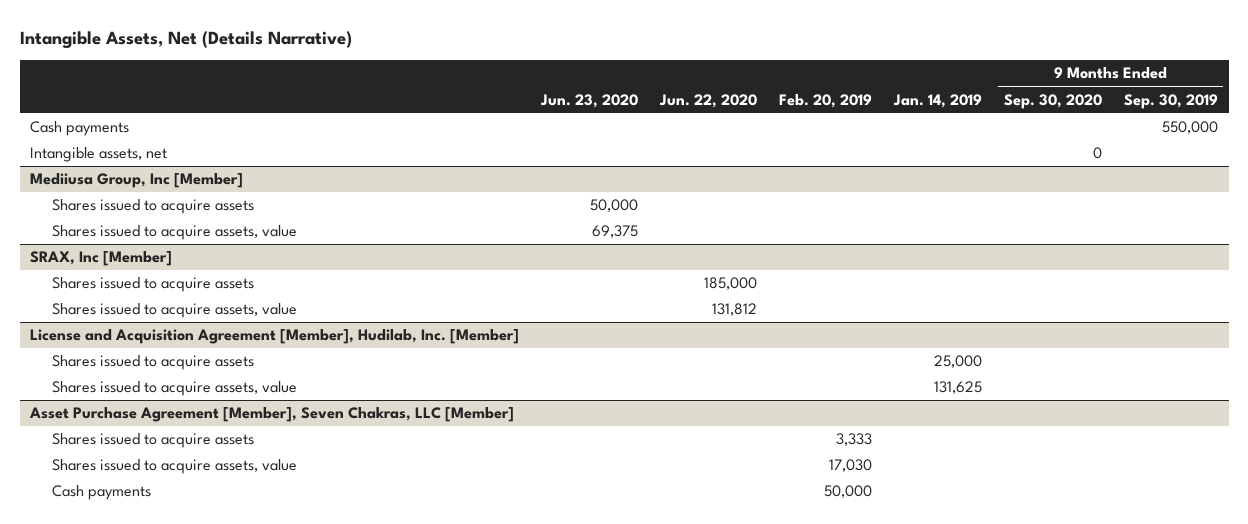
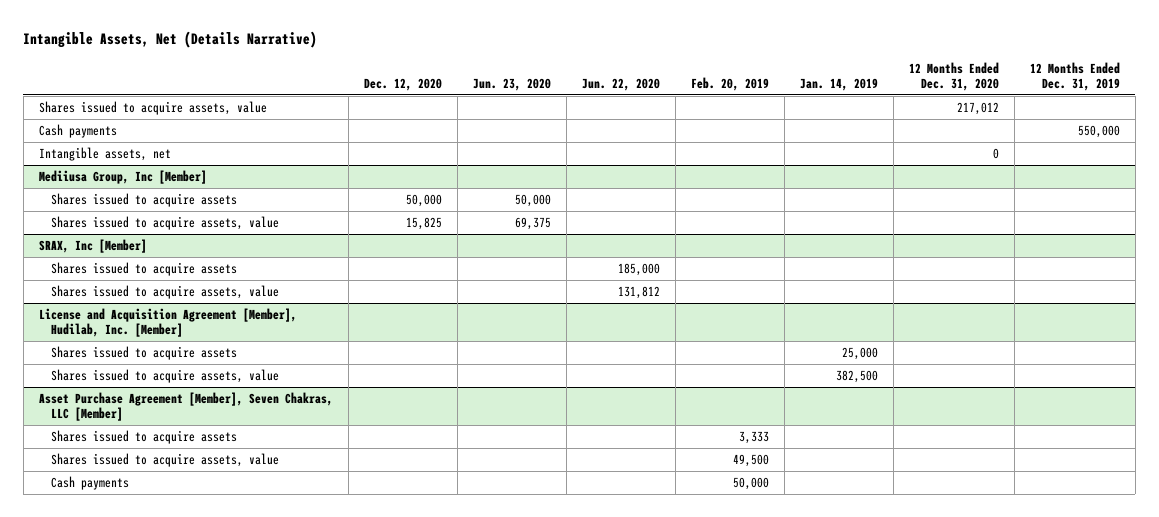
- | Jun. 23, 2020 | Jun. 22, 2020 | Feb. 20, 2019 | Jan. 14, 2019 | 9 Months Ended Sep. 30, 2020 | 9 Months Ended Sep. 30, 2019
+ | Dec. 12, 2020 | Jun. 23, 2020 | Jun. 22, 2020 | Feb. 20, 2019 | Jan. 14, 2019 | 12 Months Ended Dec. 31, 2020 | 12 Months Ended Dec. 31, 2019
+ Shares issued to acquire assets, value | | | | | | 217,012 |
@ License and Acquisition Agreement [Member], Hudilab, Inc. [Member]
- Shares issued to acquire assets, value | | | | 131,625 | |
+ Shares issued to acquire assets, value | | | | | 382,500 | |
@ Asset Purchase Agreement [Member], Seven Chakras, LLC [Member]
- Shares issued to acquire assets, value | | | 17,030 | | |
+ Shares issued to acquire assets, value | | | | 49,500 | | |

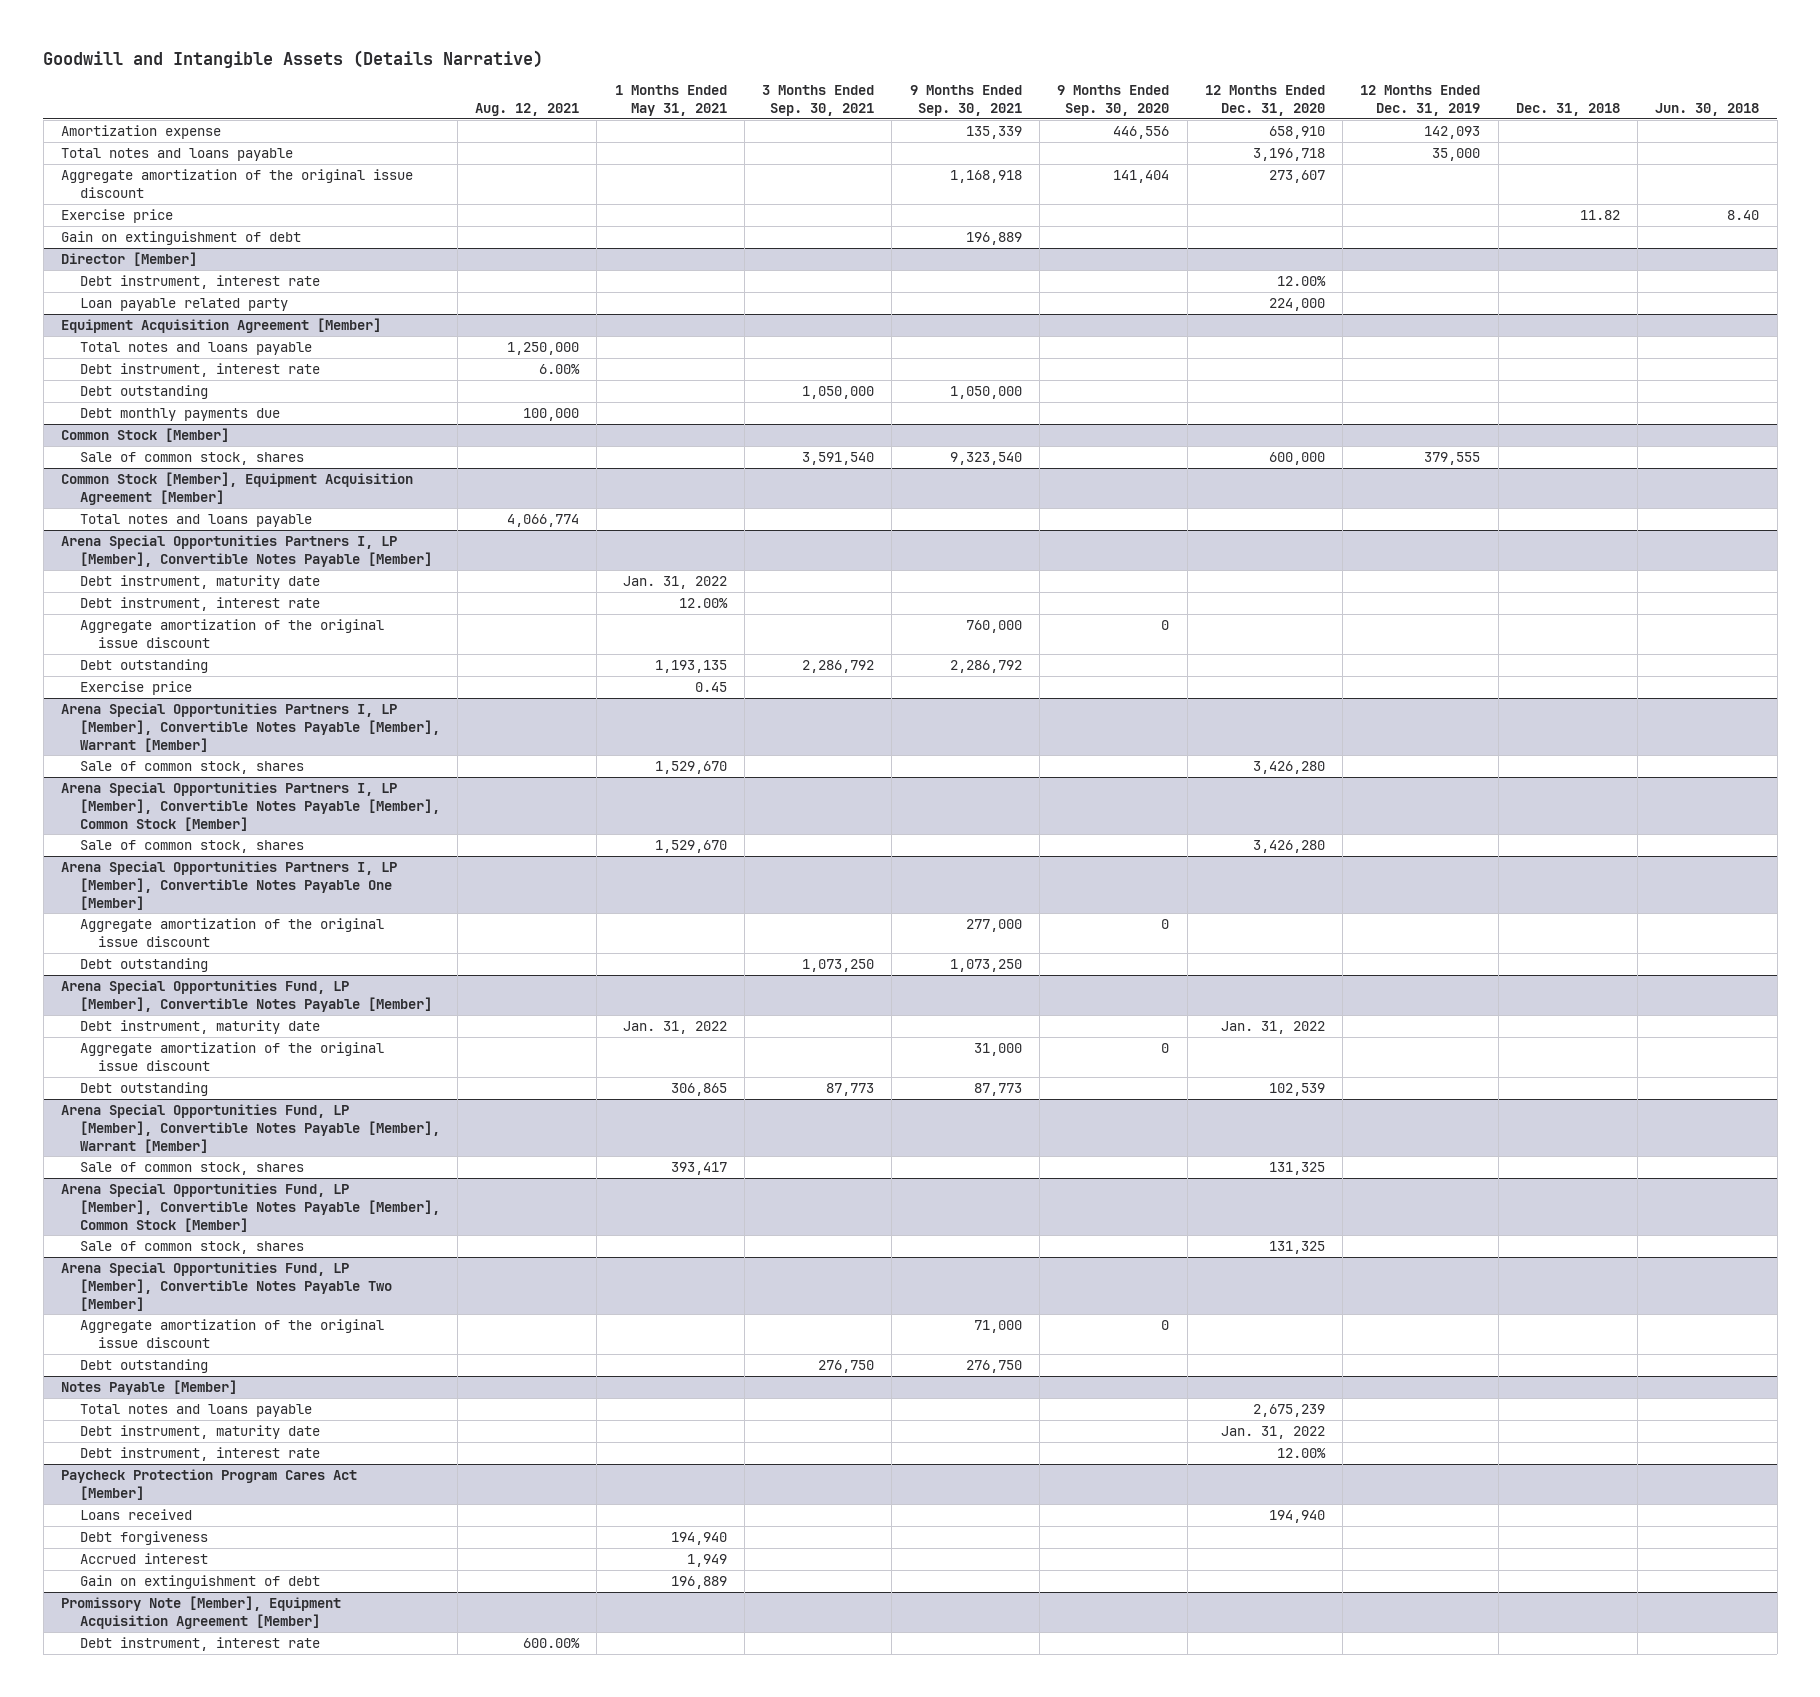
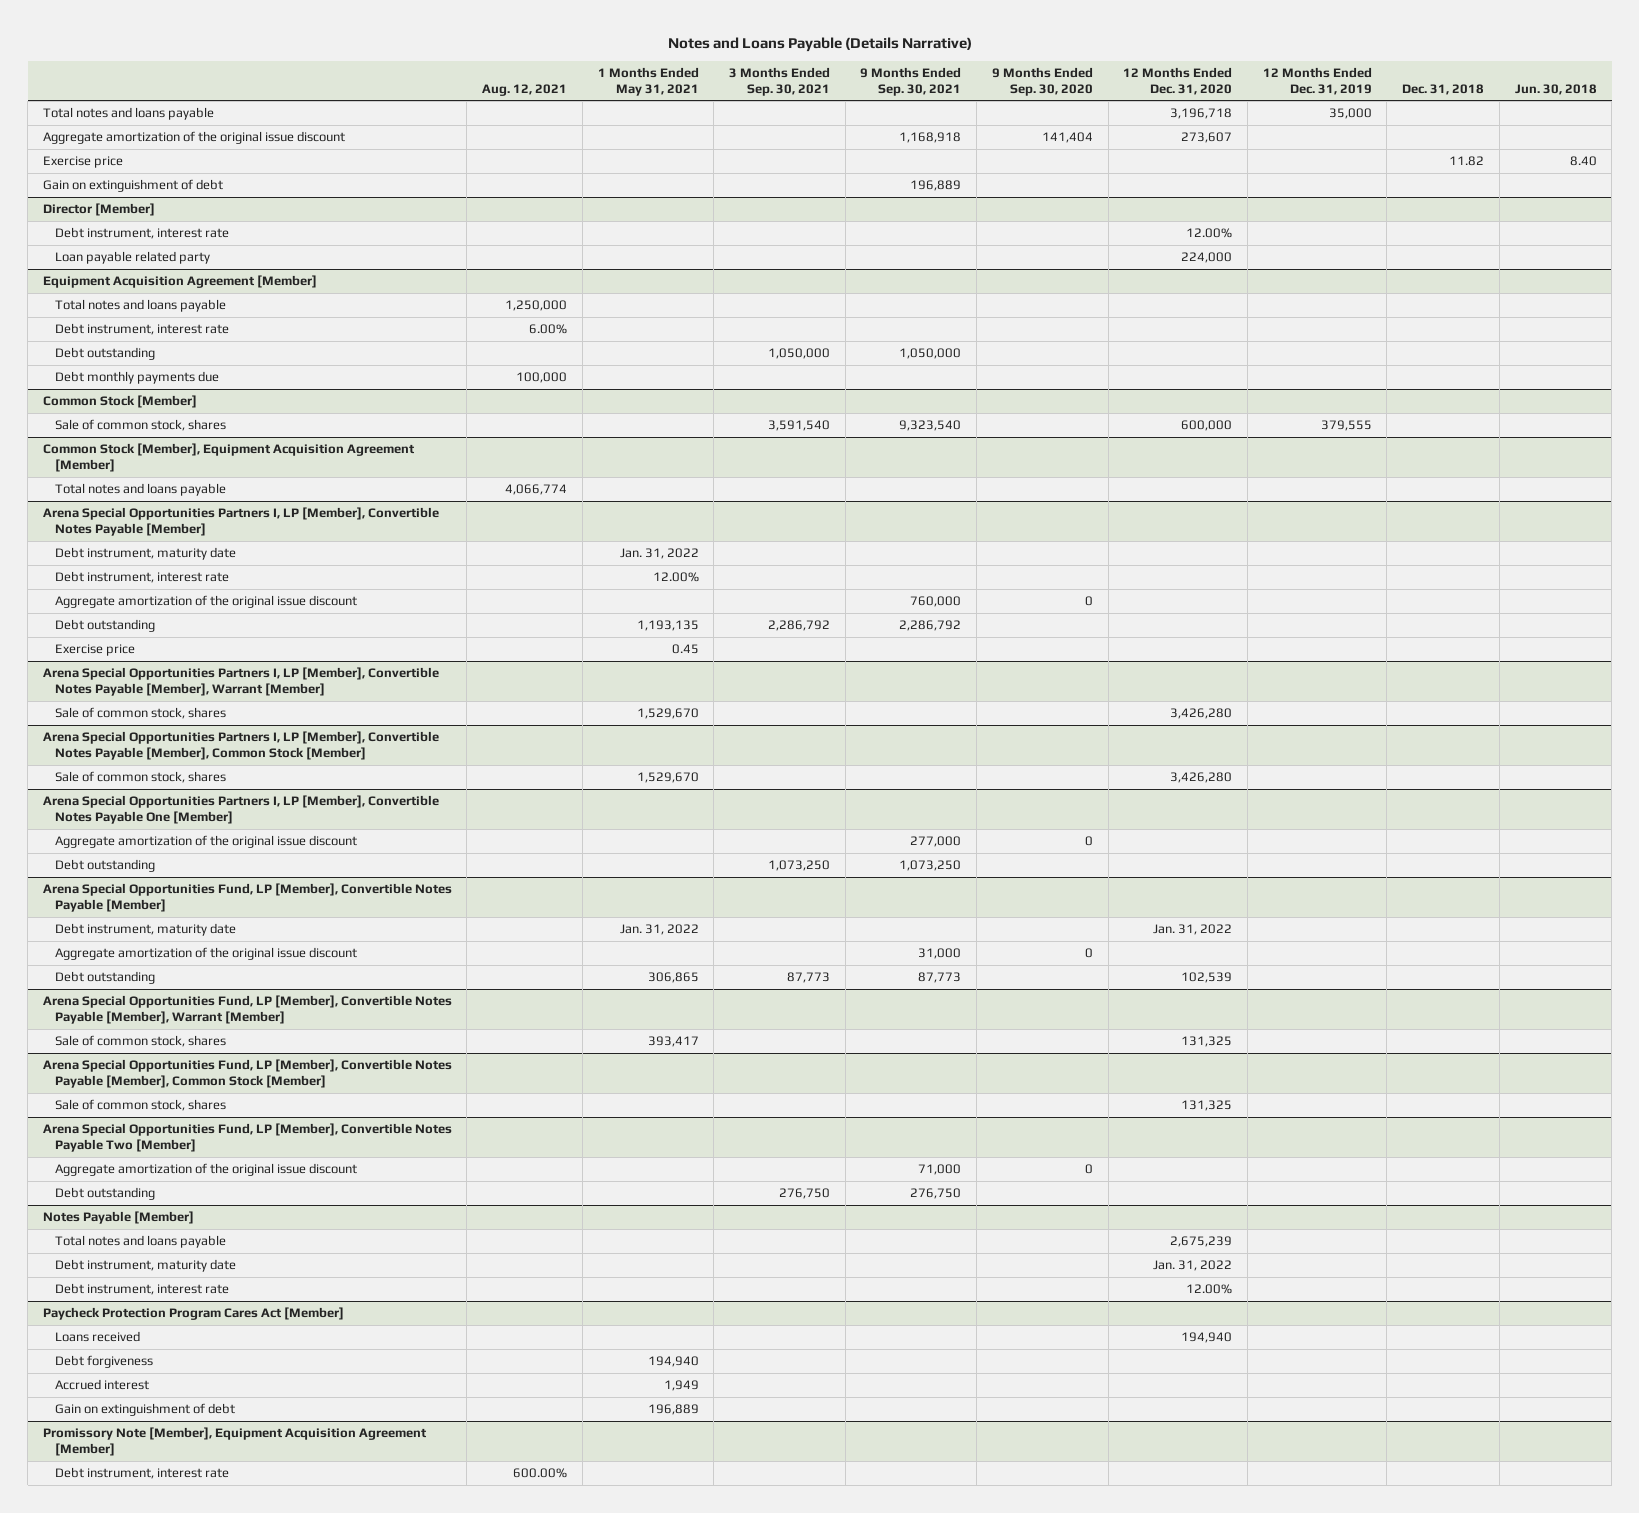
- Goodwill and Intangible Assets (Details Narrative)
+ Notes and Loans Payable (Details Narrative)
- Amortization expense | | | | 135,339 | 446,556 | 658,910 | 142,093 | |

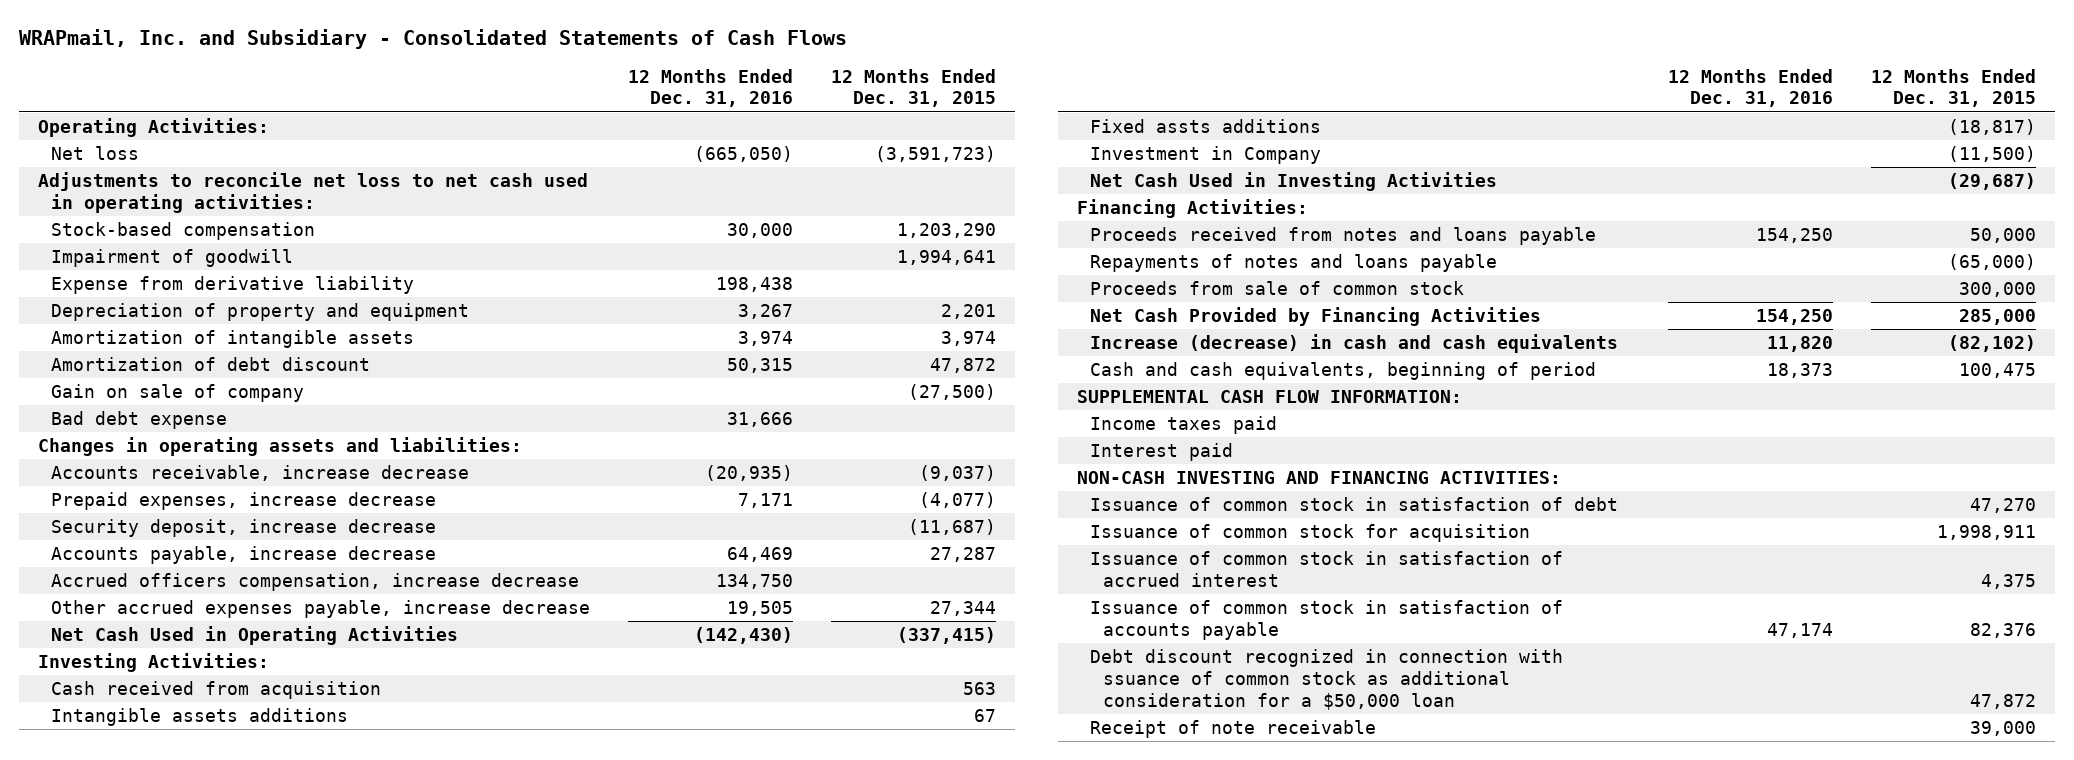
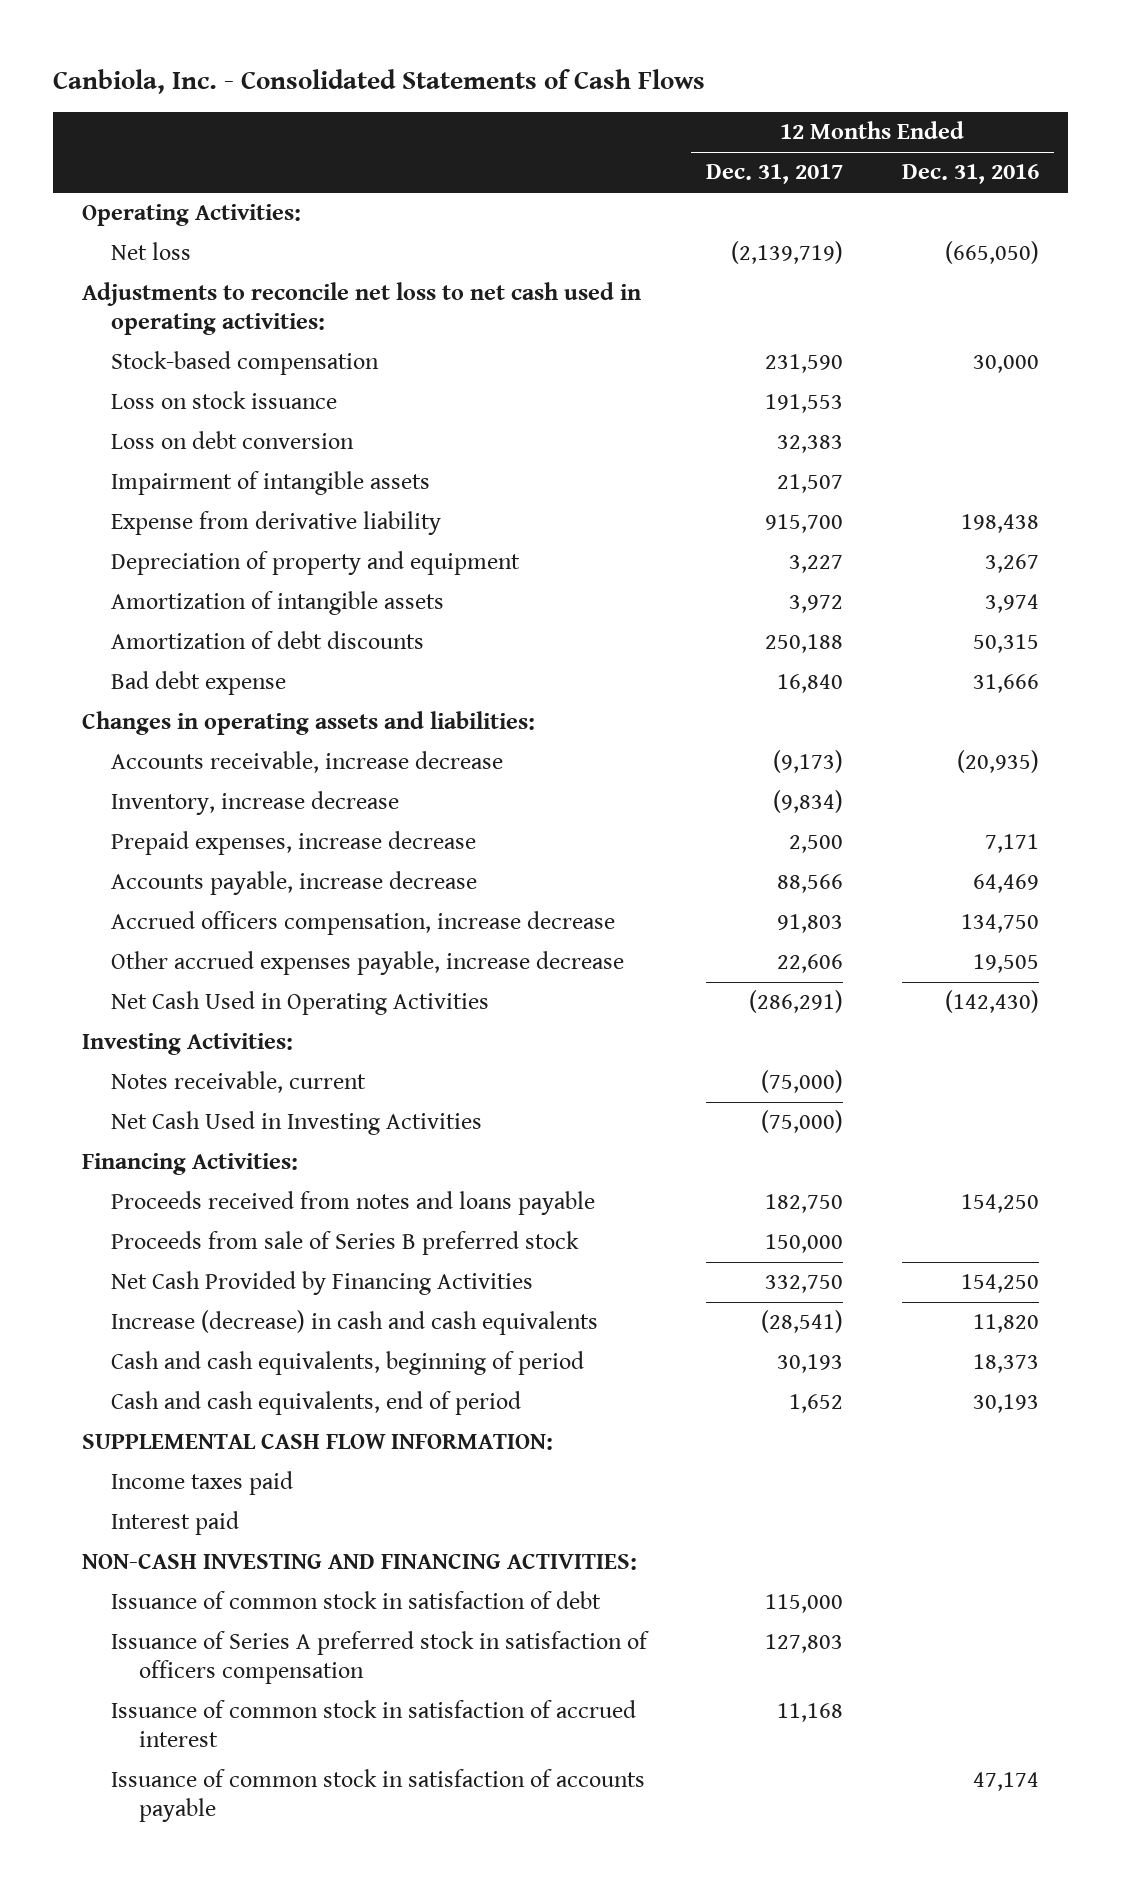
- WRAPmail, Inc. and Subsidiary - Consolidated Statements of Cash Flows
+ Canbiola, Inc. - Consolidated Statements of Cash Flows
- | 12 Months Ended Dec. 31, 2016 | 12 Months Ended Dec. 31, 2015
+ | 12 Months Ended Dec. 31, 2017 | 12 Months Ended Dec. 31, 2016
- Impairment of goodwill | | 1,994,641
+ Loss on stock issuance | 191,553 |
+ Loss on debt conversion | 32,383 |
+ Impairment of intangible assets | 21,507 |
- Amortization of debt discount | 50,315 | 47,872
- Gain on sale of company | | (27,500)
+ Amortization of debt discounts | 250,188 | 50,315
+ Inventory, increase decrease | (9,834) |
- Security deposit, increase decrease | | (11,687)
- Cash received from acquisition | | 563
- Intangible assets additions | | 67
- Fixed assts additions | | (18,817)
- Investment in Company | | (11,500)
+ Notes receivable, current | (75,000) |
- Repayments of notes and loans payable | | (65,000)
- Proceeds from sale of common stock | | 300,000
+ Proceeds from sale of Series B preferred stock | 150,000 |
+ Cash and cash equivalents, end of period | 1,652 | 30,193
- Issuance of common stock for acquisition | | 1,998,911
+ Issuance of Series A preferred stock in satisfaction of officers compensation | 127,803 |
- Debt discount recognized in connection with ssuance of common stock as additional consideration for a $50,000 loan | | 47,872
- Receipt of note receivable | | 39,000

